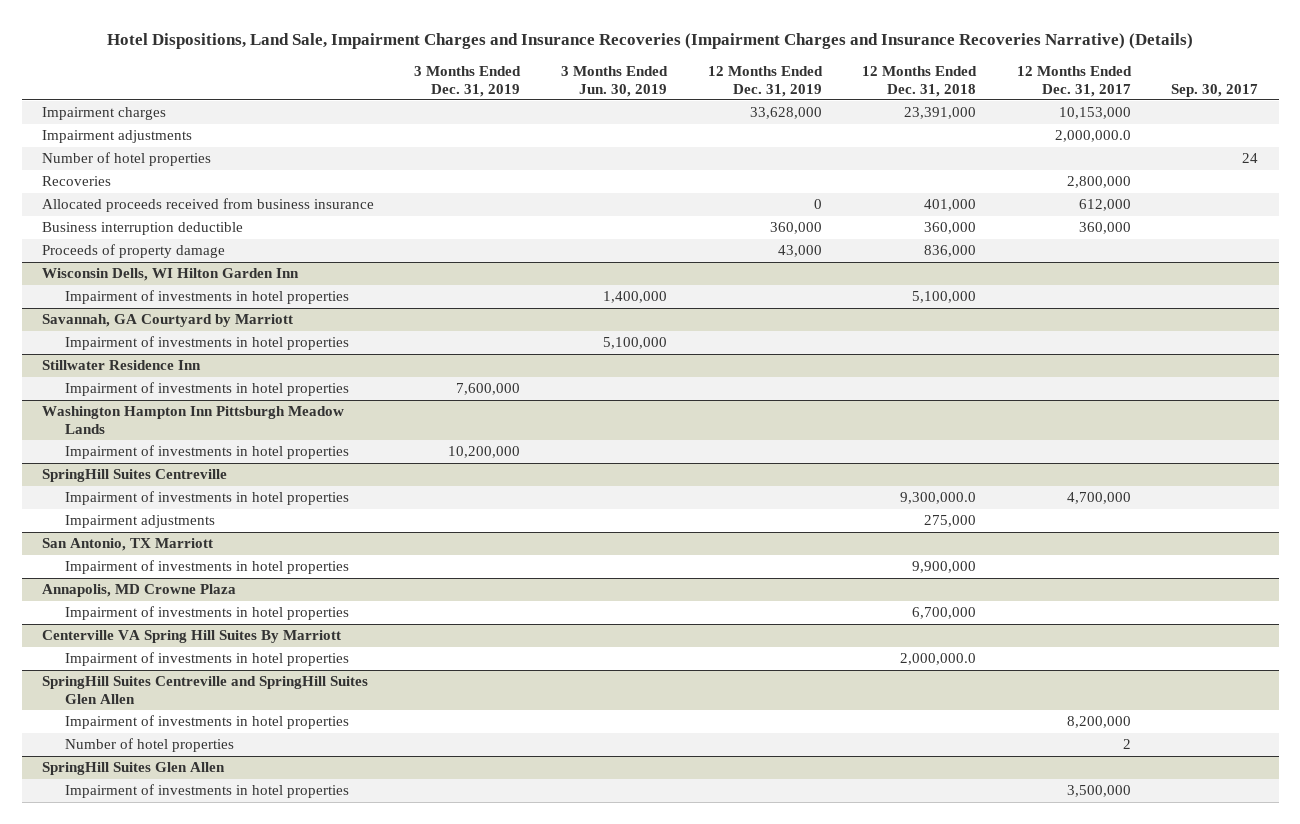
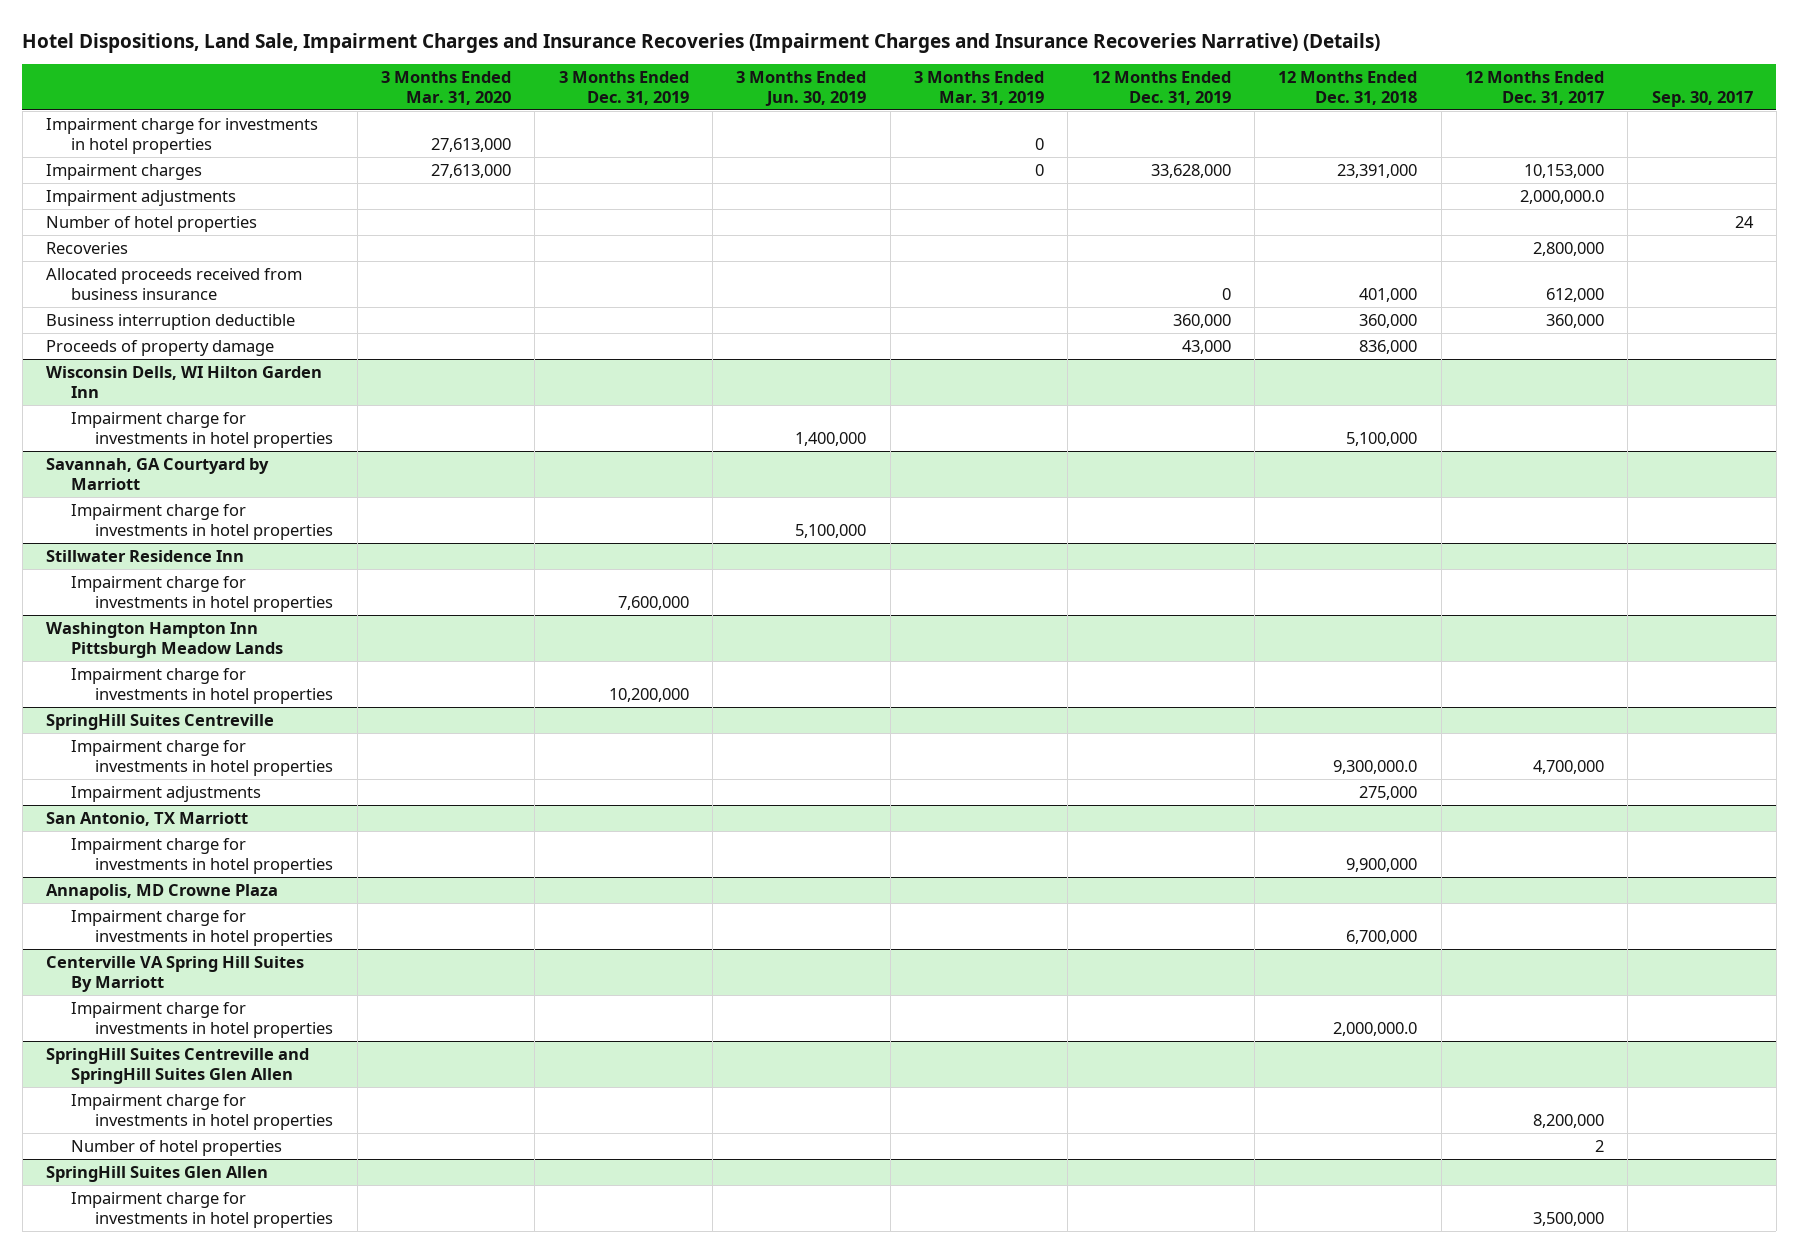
- | 3 Months Ended Dec. 31, 2019 | 3 Months Ended Jun. 30, 2019 | 12 Months Ended Dec. 31, 2019 | 12 Months Ended Dec. 31, 2018 | 12 Months Ended Dec. 31, 2017 | Sep. 30, 2017
+ | 3 Months Ended Mar. 31, 2020 | 3 Months Ended Dec. 31, 2019 | 3 Months Ended Jun. 30, 2019 | 3 Months Ended Mar. 31, 2019 | 12 Months Ended Dec. 31, 2019 | 12 Months Ended Dec. 31, 2018 | 12 Months Ended Dec. 31, 2017 | Sep. 30, 2017
+ Impairment charge for investments in hotel properties | 27,613,000 | | | 0 | | | |
@ Wisconsin Dells, WI Hilton Garden Inn
- Impairment of investments in hotel properties | | 1,400,000 | | 5,100,000 | |
+ Impairment charge for investments in hotel properties | | | 1,400,000 | | | 5,100,000 | |
@ Savannah, GA Courtyard by Marriott
- Impairment of investments in hotel properties | | 5,100,000 | | | |
+ Impairment charge for investments in hotel properties | | | 5,100,000 | | | | |
@ Stillwater Residence Inn
- Impairment of investments in hotel properties | 7,600,000 | | | | |
+ Impairment charge for investments in hotel properties | | 7,600,000 | | | | | |
@ Washington Hampton Inn Pittsburgh Meadow Lands
- Impairment of investments in hotel properties | 10,200,000 | | | | |
+ Impairment charge for investments in hotel properties | | 10,200,000 | | | | | |
@ SpringHill Suites Centreville
- Impairment of investments in hotel properties | | | | 9,300,000.0 | 4,700,000 |
+ Impairment charge for investments in hotel properties | | | | | | 9,300,000.0 | 4,700,000 |
@ San Antonio, TX Marriott
- Impairment of investments in hotel properties | | | | 9,900,000 | |
+ Impairment charge for investments in hotel properties | | | | | | 9,900,000 | |
@ Annapolis, MD Crowne Plaza
- Impairment of investments in hotel properties | | | | 6,700,000 | |
+ Impairment charge for investments in hotel properties | | | | | | 6,700,000 | |
@ Centerville VA Spring Hill Suites By Marriott
- Impairment of investments in hotel properties | | | | 2,000,000.0 | |
+ Impairment charge for investments in hotel properties | | | | | | 2,000,000.0 | |
@ SpringHill Suites Centreville and SpringHill Suites Glen Allen
- Impairment of investments in hotel properties | | | | | 8,200,000 |
+ Impairment charge for investments in hotel properties | | | | | | | 8,200,000 |
@ SpringHill Suites Glen Allen
- Impairment of investments in hotel properties | | | | | 3,500,000 |
+ Impairment charge for investments in hotel properties | | | | | | | 3,500,000 |

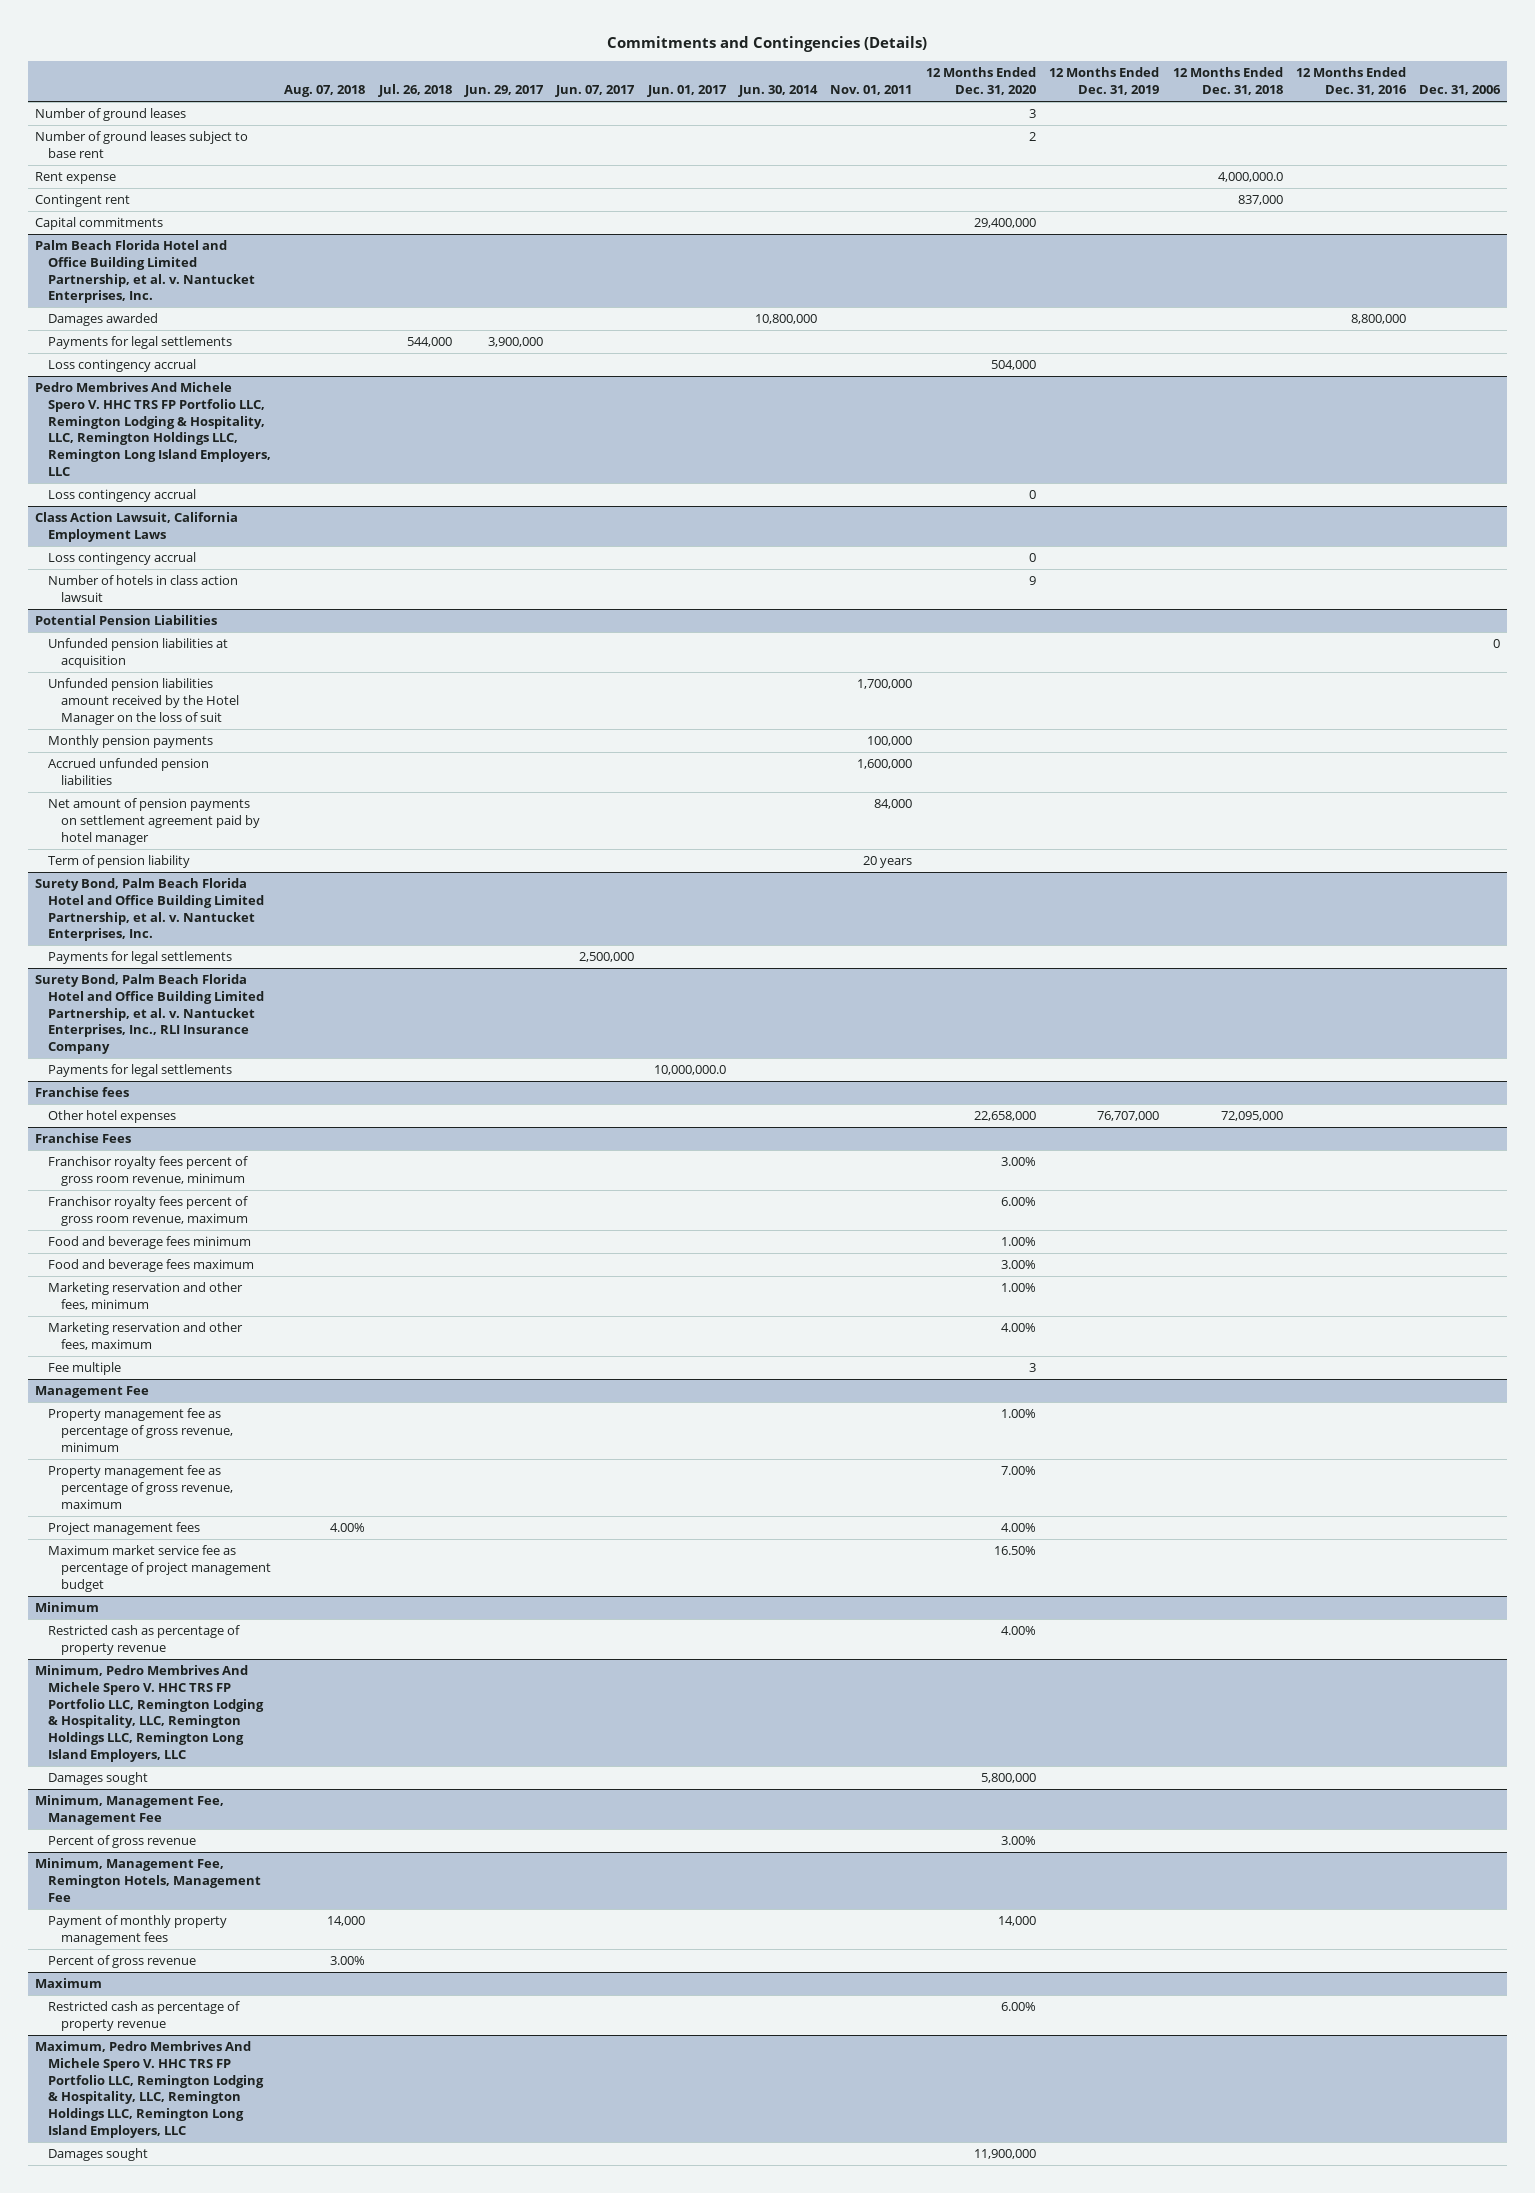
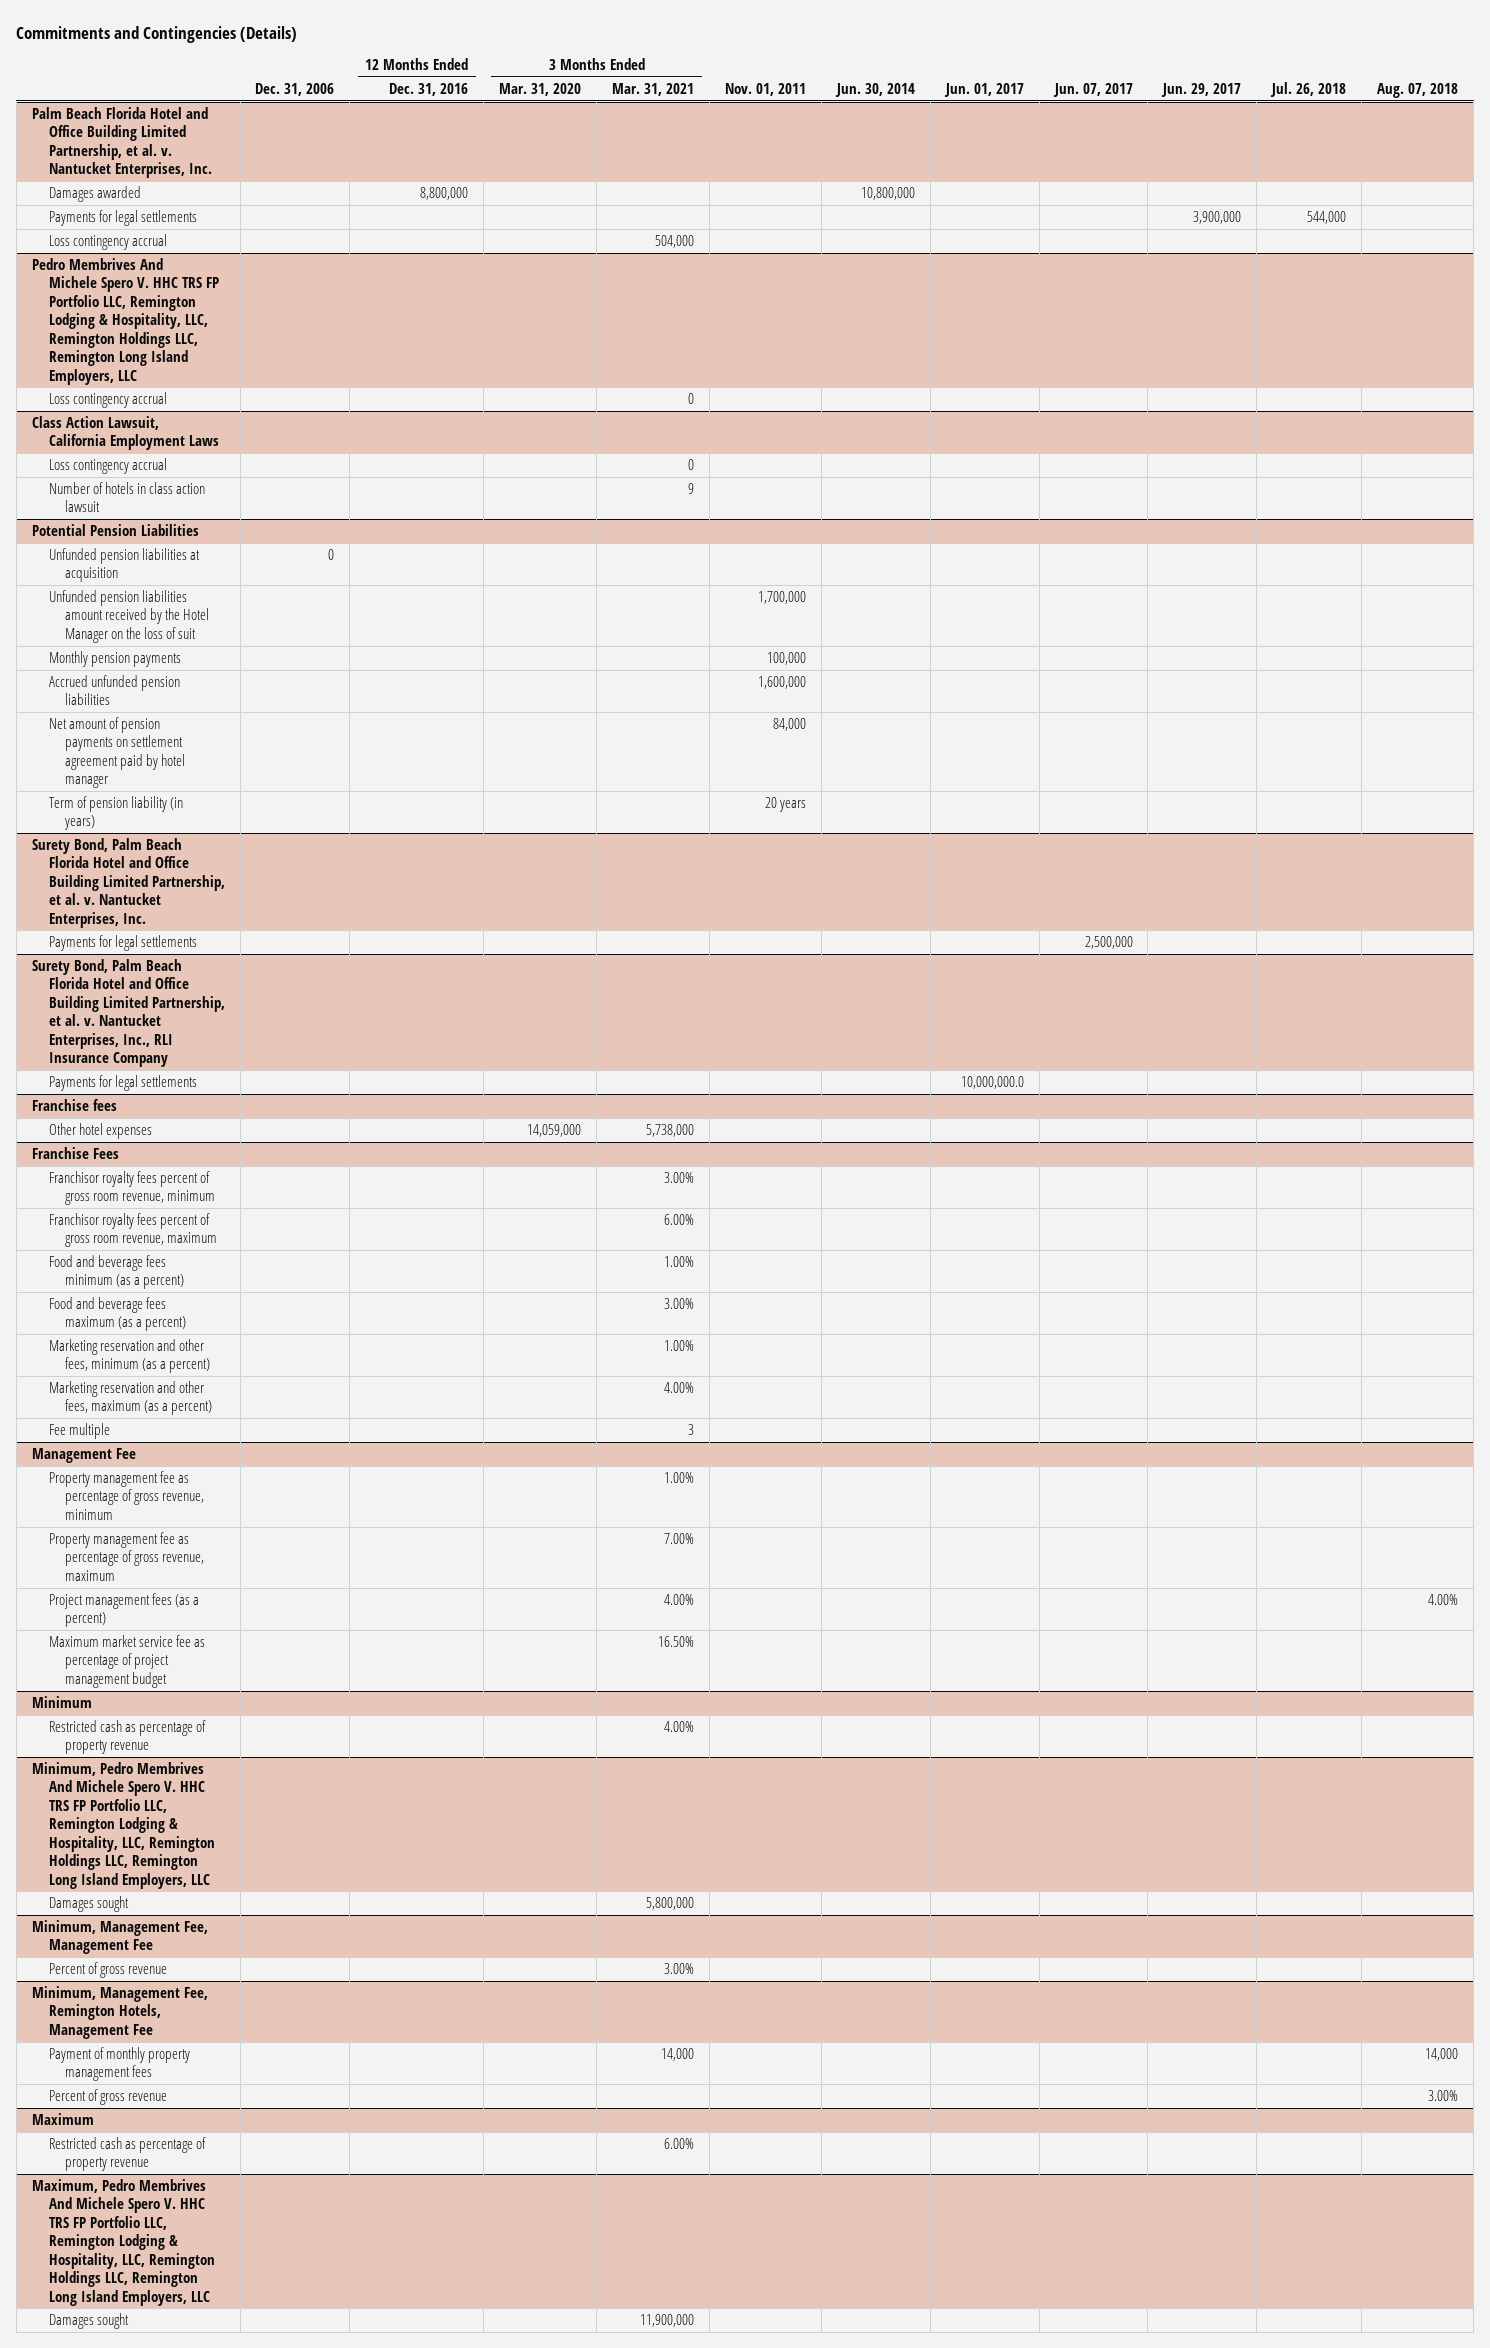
- | Aug. 07, 2018 | Jul. 26, 2018 | Jun. 29, 2017 | Jun. 07, 2017 | Jun. 01, 2017 | Jun. 30, 2014 | Nov. 01, 2011 | 12 Months Ended Dec. 31, 2020 | 12 Months Ended Dec. 31, 2019 | 12 Months Ended Dec. 31, 2018 | 12 Months Ended Dec. 31, 2016 | Dec. 31, 2006
+ | Dec. 31, 2006 | 12 Months Ended Dec. 31, 2016 | 3 Months Ended Mar. 31, 2020 | 3 Months Ended Mar. 31, 2021 | Nov. 01, 2011 | Jun. 30, 2014 | Jun. 01, 2017 | Jun. 07, 2017 | Jun. 29, 2017 | Jul. 26, 2018 | Aug. 07, 2018
- Number of ground leases | | | | | | | | 3 | | | |
- Number of ground leases subject to base rent | | | | | | | | 2 | | | |
- Rent expense | | | | | | | | | | 4,000,000.0 | |
- Contingent rent | | | | | | | | | | 837,000 | |
- Capital commitments | | | | | | | | 29,400,000 | | | |
@ Potential Pension Liabilities
- Term of pension liability | | | | | | | 20 years | | | | |
+ Term of pension liability (in years) | | | | | 20 years | | | | | |
@ Franchise Fees
- Food and beverage fees minimum | | | | | | | | 1.00% | | | |
- Food and beverage fees maximum | | | | | | | | 3.00% | | | |
- Marketing reservation and other fees, minimum | | | | | | | | 1.00% | | | |
- Marketing reservation and other fees, maximum | | | | | | | | 4.00% | | | |
+ Food and beverage fees minimum (as a percent) | | | | 1.00% | | | | | | |
+ Food and beverage fees maximum (as a percent) | | | | 3.00% | | | | | | |
+ Marketing reservation and other fees, minimum (as a percent) | | | | 1.00% | | | | | | |
+ Marketing reservation and other fees, maximum (as a percent) | | | | 4.00% | | | | | | |
@ Management Fee
- Project management fees | 4.00% | | | | | | | 4.00% | | | |
+ Project management fees (as a percent) | | | | 4.00% | | | | | | | 4.00%

